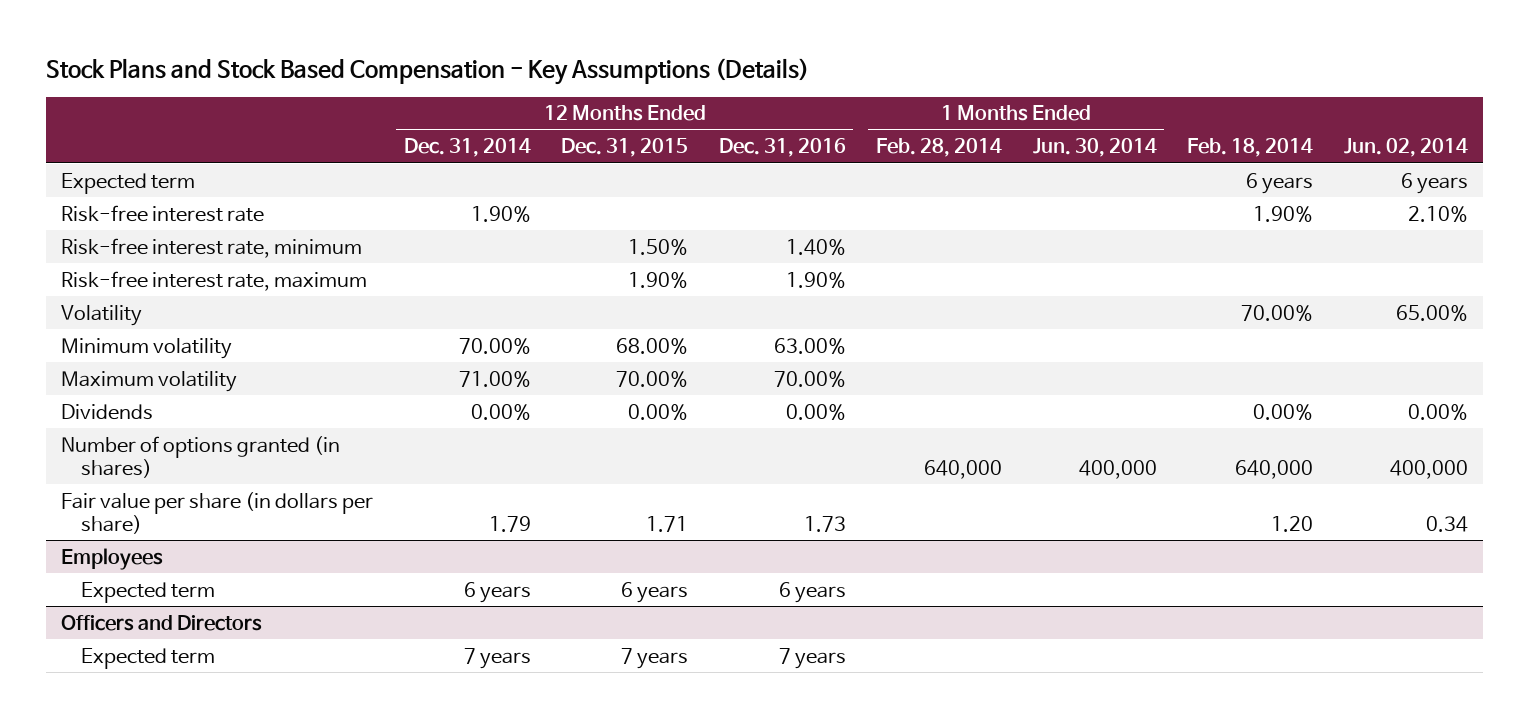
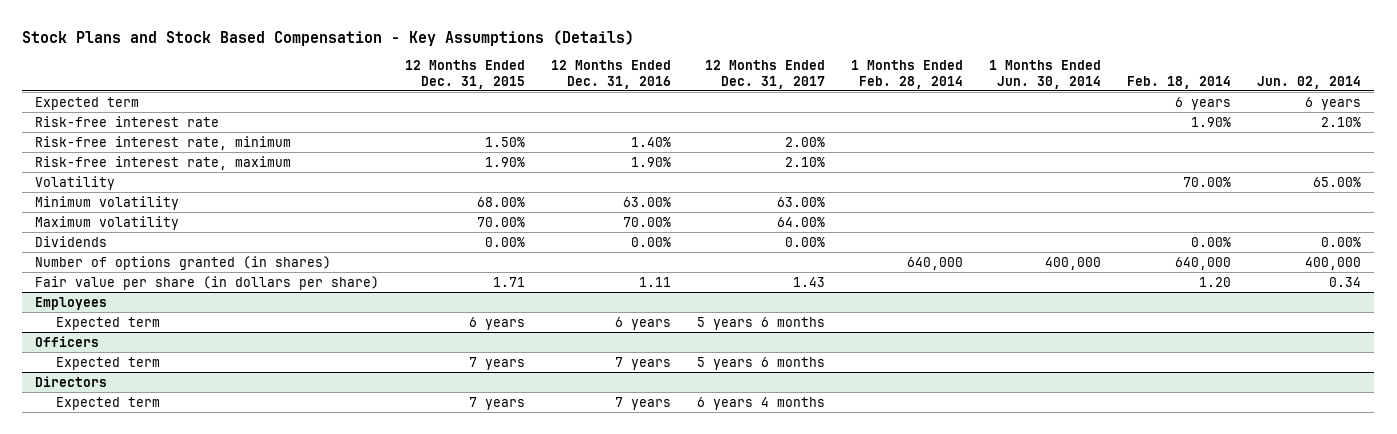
- | 12 Months Ended Dec. 31, 2014 | 12 Months Ended Dec. 31, 2015 | 12 Months Ended Dec. 31, 2016 | 1 Months Ended Feb. 28, 2014 | 1 Months Ended Jun. 30, 2014 | Feb. 18, 2014 | Jun. 02, 2014
+ | 12 Months Ended Dec. 31, 2015 | 12 Months Ended Dec. 31, 2016 | 12 Months Ended Dec. 31, 2017 | 1 Months Ended Feb. 28, 2014 | 1 Months Ended Jun. 30, 2014 | Feb. 18, 2014 | Jun. 02, 2014
- Fair value per share (in dollars per share) | 1.79 | 1.71 | 1.73 | | | 1.20 | 0.34
+ Fair value per share (in dollars per share) | 1.71 | 1.11 | 1.43 | | | 1.20 | 0.34
- Officers and Directors
+ Officers
+ Directors
+ Expected term | 7 years | 7 years | 6 years 4 months | | | |

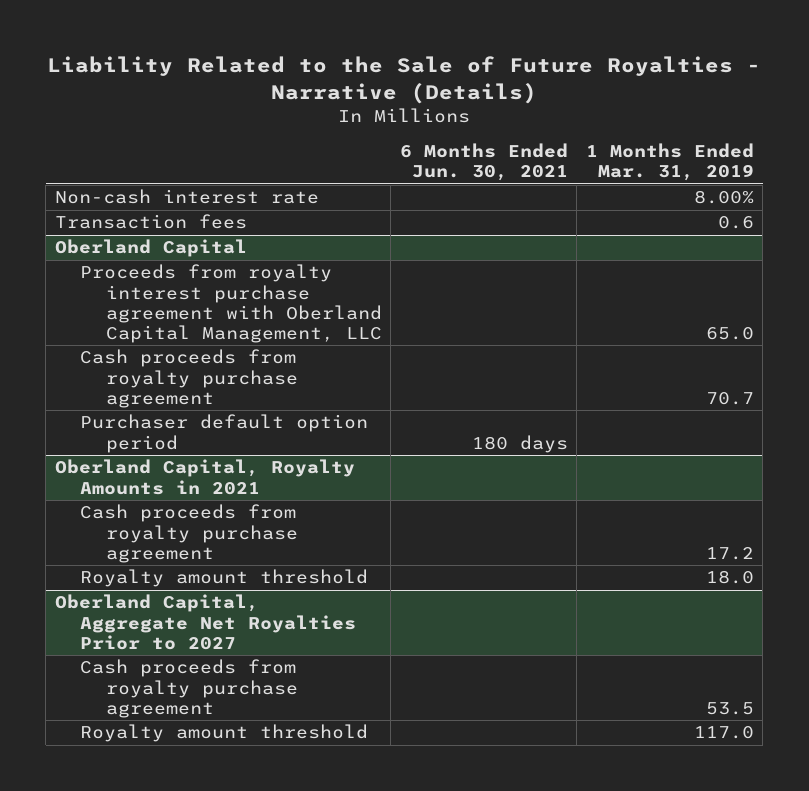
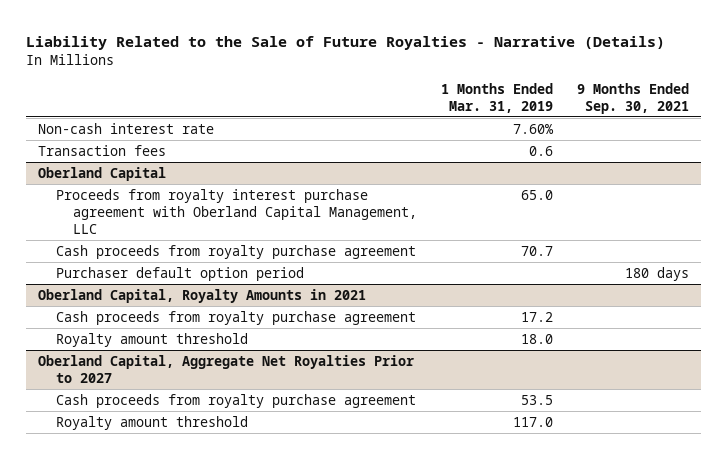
- | 6 Months Ended Jun. 30, 2021 | 1 Months Ended Mar. 31, 2019
+ | 1 Months Ended Mar. 31, 2019 | 9 Months Ended Sep. 30, 2021
- Non-cash interest rate | | 8.00%
+ Non-cash interest rate | 7.60% |

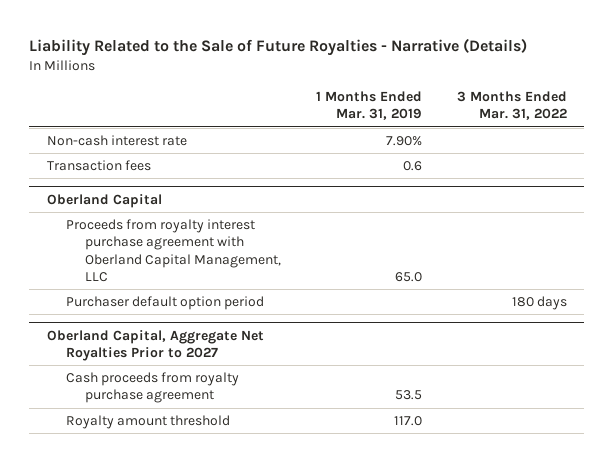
- | 1 Months Ended Mar. 31, 2019 | 9 Months Ended Sep. 30, 2021
+ | 1 Months Ended Mar. 31, 2019 | 3 Months Ended Mar. 31, 2022
- Non-cash interest rate | 7.60% |
+ Non-cash interest rate | 7.90% |
@ Oberland Capital
- Cash proceeds from royalty purchase agreement | 70.7 |
- Oberland Capital, Royalty Amounts in 2021
- Cash proceeds from royalty purchase agreement | 17.2 |
- Royalty amount threshold | 18.0 |

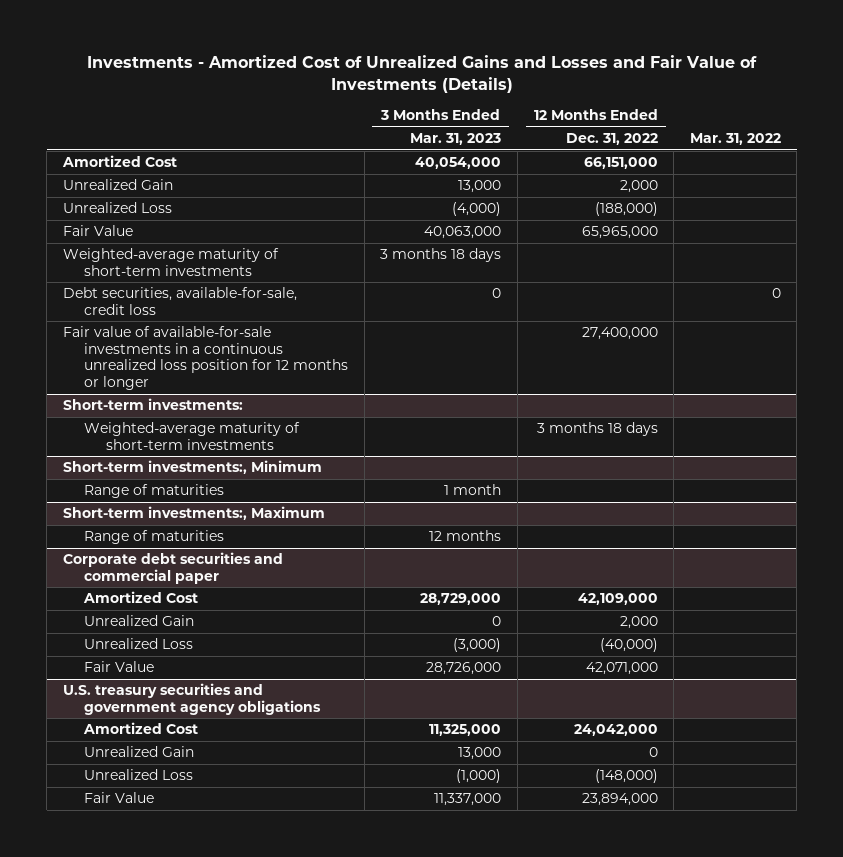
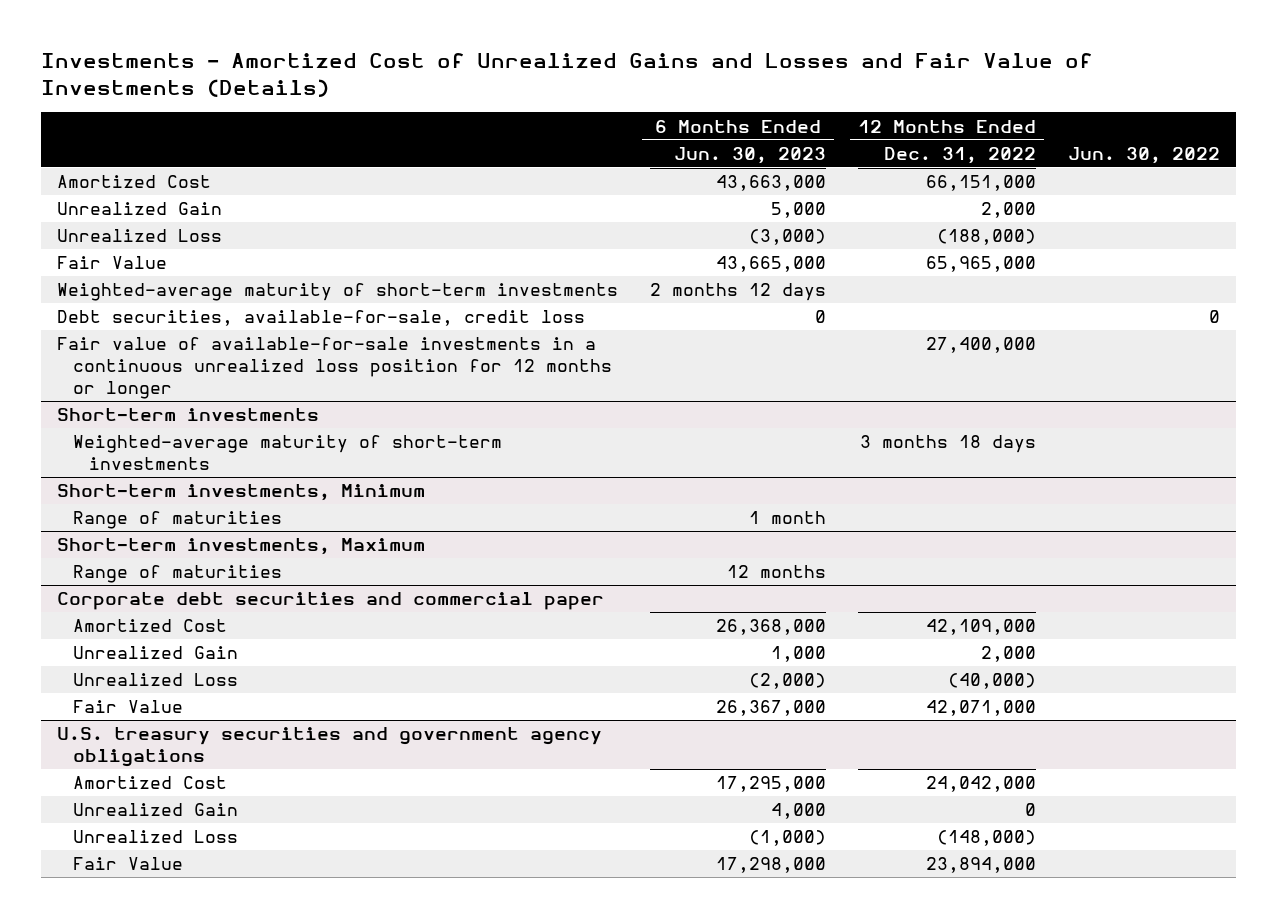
- | 3 Months Ended Mar. 31, 2023 | 12 Months Ended Dec. 31, 2022 | Mar. 31, 2022
+ | 6 Months Ended Jun. 30, 2023 | 12 Months Ended Dec. 31, 2022 | Jun. 30, 2022
- Short-term investments:
+ Short-term investments
- Short-term investments:, Minimum
+ Short-term investments, Minimum
- Short-term investments:, Maximum
+ Short-term investments, Maximum

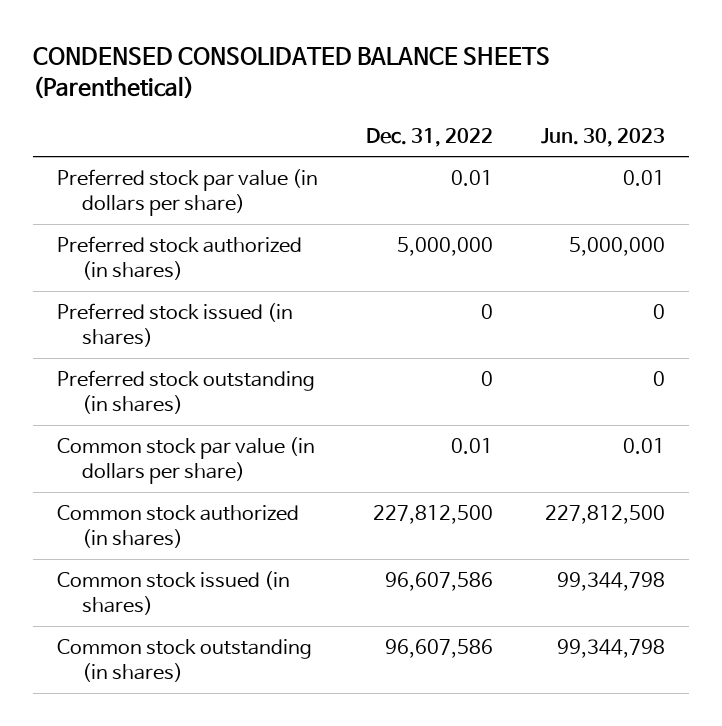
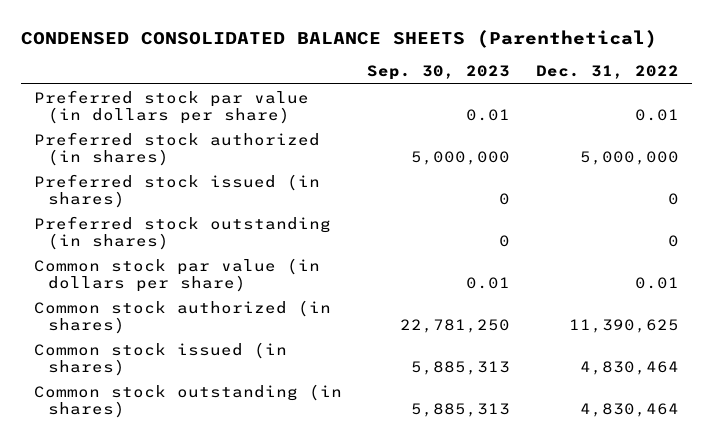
- | Dec. 31, 2022 | Jun. 30, 2023
+ | Sep. 30, 2023 | Dec. 31, 2022
- Common stock authorized (in shares) | 227,812,500 | 227,812,500
- Common stock issued (in shares) | 96,607,586 | 99,344,798
- Common stock outstanding (in shares) | 96,607,586 | 99,344,798
+ Common stock authorized (in shares) | 22,781,250 | 11,390,625
+ Common stock issued (in shares) | 5,885,313 | 4,830,464
+ Common stock outstanding (in shares) | 5,885,313 | 4,830,464

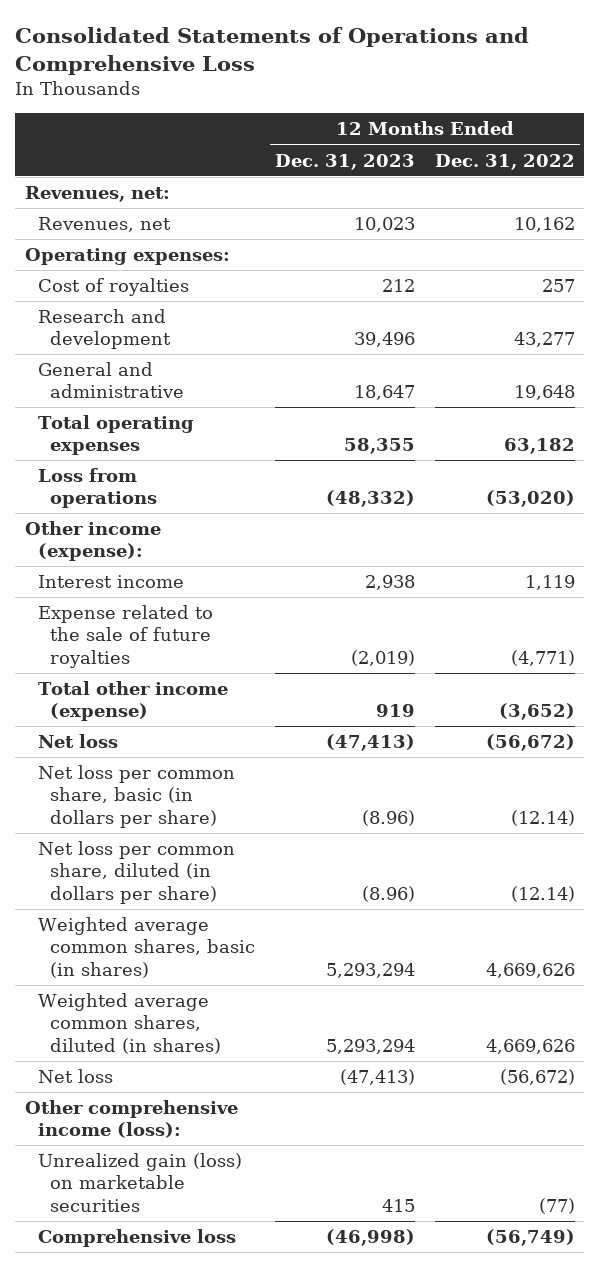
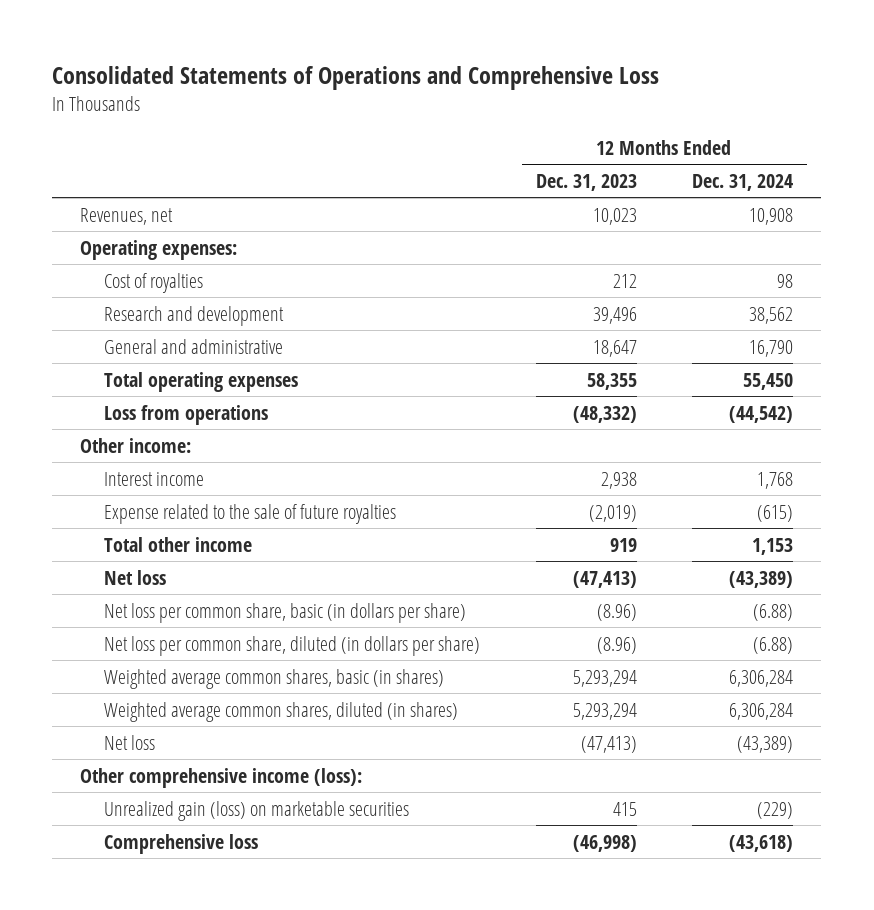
- | 12 Months Ended Dec. 31, 2023 | 12 Months Ended Dec. 31, 2022
+ | 12 Months Ended Dec. 31, 2023 | 12 Months Ended Dec. 31, 2024
- Revenues, net:
- Other income (expense):
+ Other income:
- Total other income (expense) | 919 | (3,652)
+ Total other income | 919 | 1,153

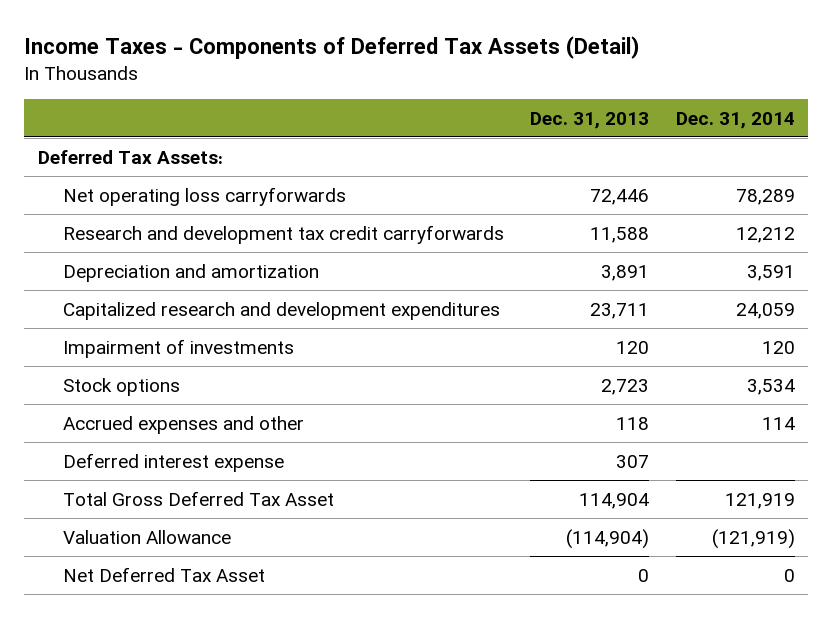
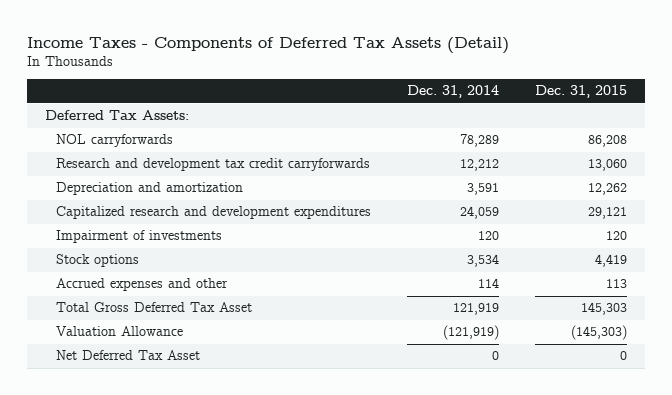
- | Dec. 31, 2013 | Dec. 31, 2014
+ | Dec. 31, 2014 | Dec. 31, 2015
- Net operating loss carryforwards | 72,446 | 78,289
+ NOL carryforwards | 78,289 | 86,208
- Deferred interest expense | 307 |

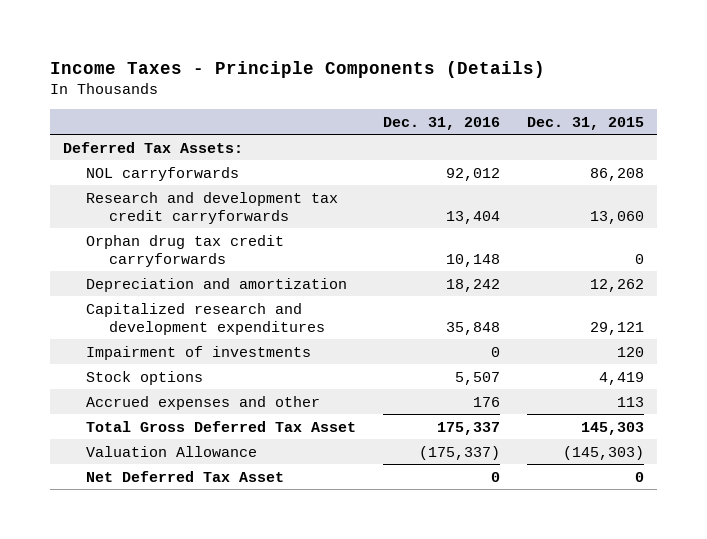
- Income Taxes - Components of Deferred Tax Assets (Detail)
+ Income Taxes - Principle Components (Details)
- | Dec. 31, 2014 | Dec. 31, 2015
+ | Dec. 31, 2016 | Dec. 31, 2015
+ Orphan drug tax credit carryforwards | 10,148 | 0

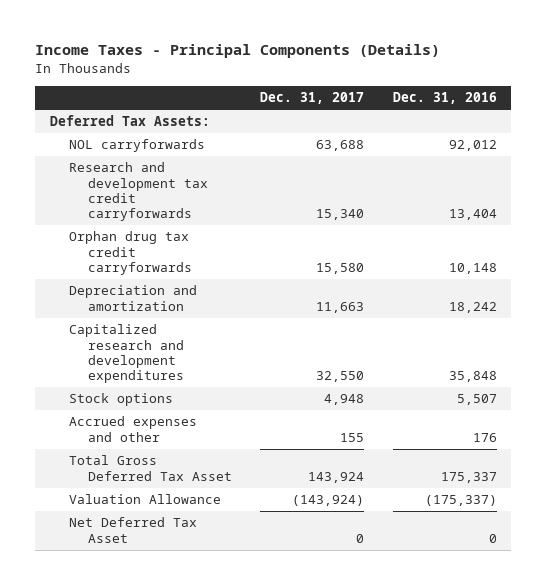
- Income Taxes - Principle Components (Details)
+ Income Taxes - Principal Components (Details)
- | Dec. 31, 2016 | Dec. 31, 2015
+ | Dec. 31, 2017 | Dec. 31, 2016
- Impairment of investments | 0 | 120

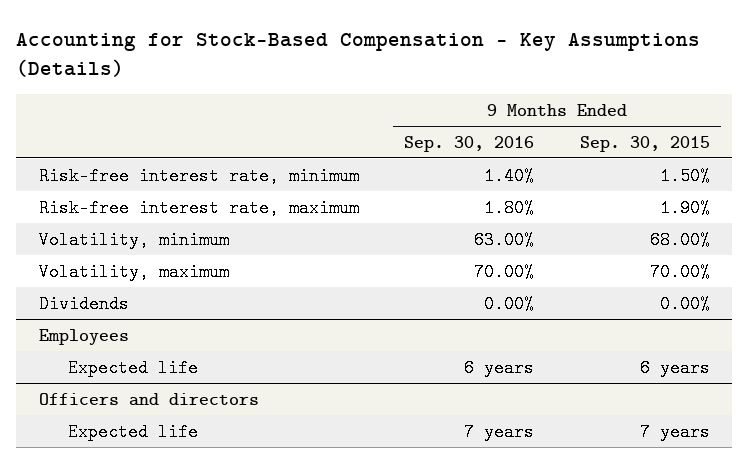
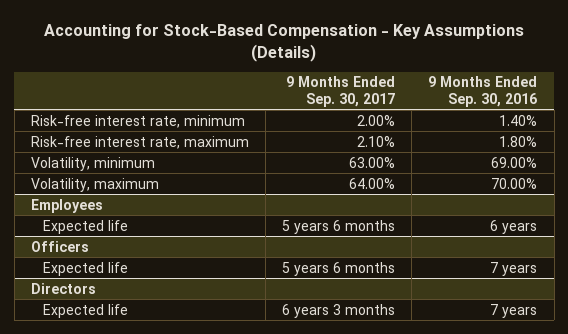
- | 9 Months Ended Sep. 30, 2016 | 9 Months Ended Sep. 30, 2015
+ | 9 Months Ended Sep. 30, 2017 | 9 Months Ended Sep. 30, 2016
- Volatility, minimum | 63.00% | 68.00%
+ Volatility, minimum | 63.00% | 69.00%
- Dividends | 0.00% | 0.00%
- Officers and directors
+ Officers
+ Directors
+ Expected life | 6 years 3 months | 7 years

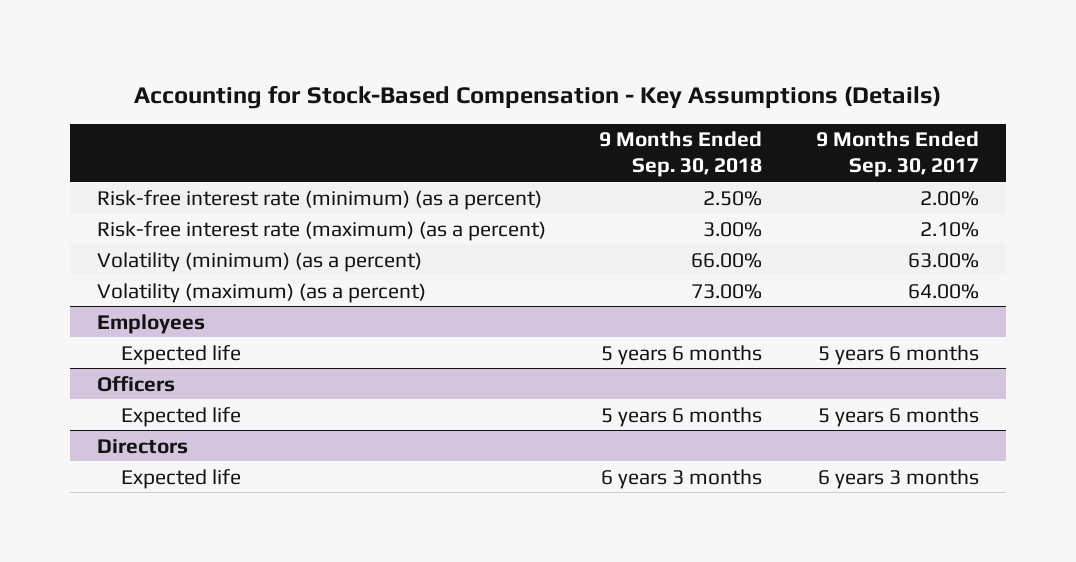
- | 9 Months Ended Sep. 30, 2017 | 9 Months Ended Sep. 30, 2016
+ | 9 Months Ended Sep. 30, 2018 | 9 Months Ended Sep. 30, 2017
- Risk-free interest rate, minimum | 2.00% | 1.40%
- Risk-free interest rate, maximum | 2.10% | 1.80%
- Volatility, minimum | 63.00% | 69.00%
- Volatility, maximum | 64.00% | 70.00%
+ Risk-free interest rate (minimum) (as a percent) | 2.50% | 2.00%
+ Risk-free interest rate (maximum) (as a percent) | 3.00% | 2.10%
+ Volatility (minimum) (as a percent) | 66.00% | 63.00%
+ Volatility (maximum) (as a percent) | 73.00% | 64.00%

